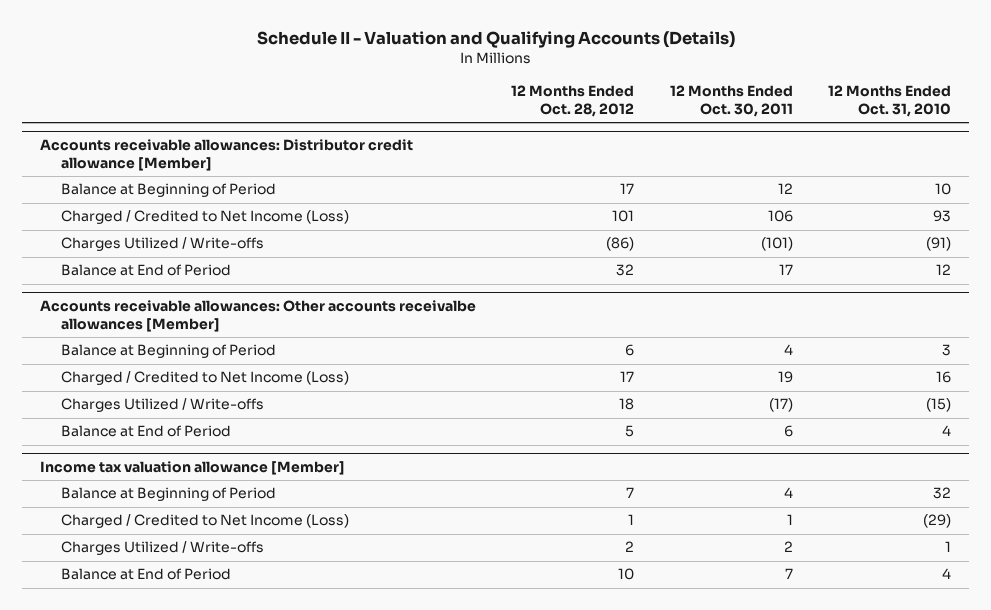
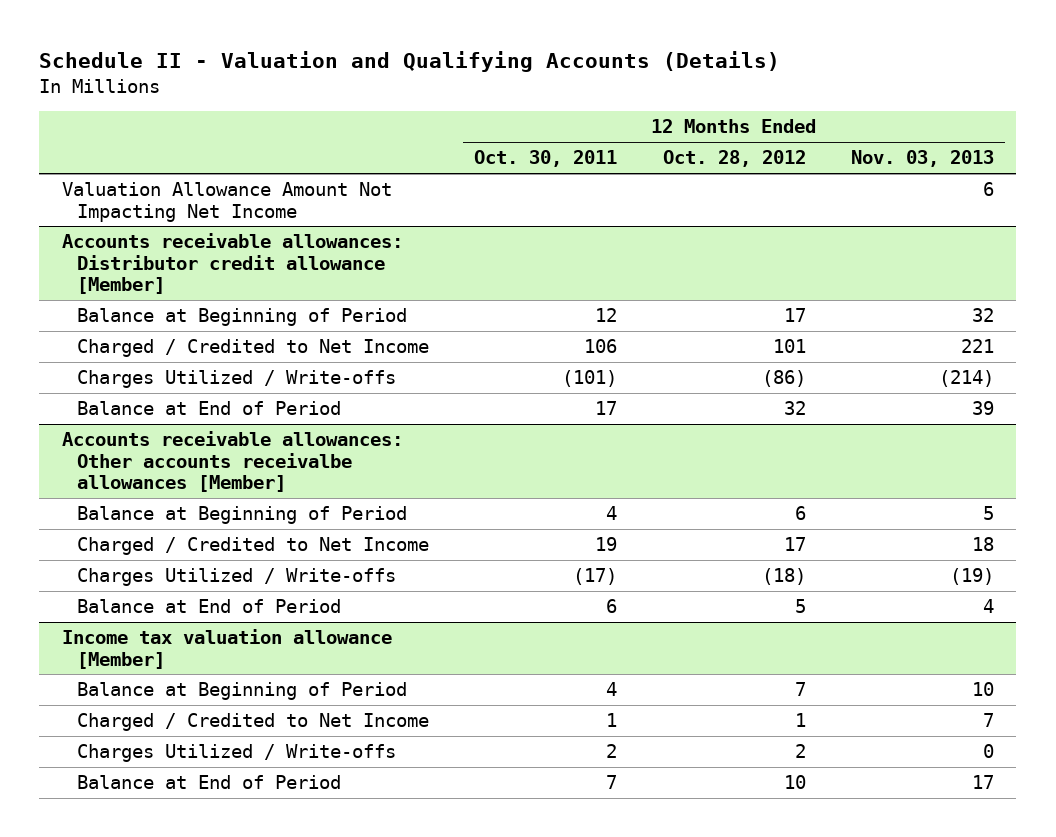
- | 12 Months Ended Oct. 28, 2012 | 12 Months Ended Oct. 30, 2011 | 12 Months Ended Oct. 31, 2010
+ | 12 Months Ended Oct. 30, 2011 | 12 Months Ended Oct. 28, 2012 | 12 Months Ended Nov. 03, 2013
+ Valuation Allowance Amount Not Impacting Net Income | | | 6
@ Accounts receivable allowances: Distributor credit allowance [Member]
- Charged / Credited to Net Income (Loss) | 101 | 106 | 93
+ Charged / Credited to Net Income | 106 | 101 | 221
@ Accounts receivable allowances: Other accounts receivalbe allowances [Member]
- Charged / Credited to Net Income (Loss) | 17 | 19 | 16
- Charges Utilized / Write-offs | 18 | (17) | (15)
+ Charged / Credited to Net Income | 19 | 17 | 18
+ Charges Utilized / Write-offs | (17) | (18) | (19)
@ Income tax valuation allowance [Member]
- Charged / Credited to Net Income (Loss) | 1 | 1 | (29)
+ Charged / Credited to Net Income | 1 | 1 | 7

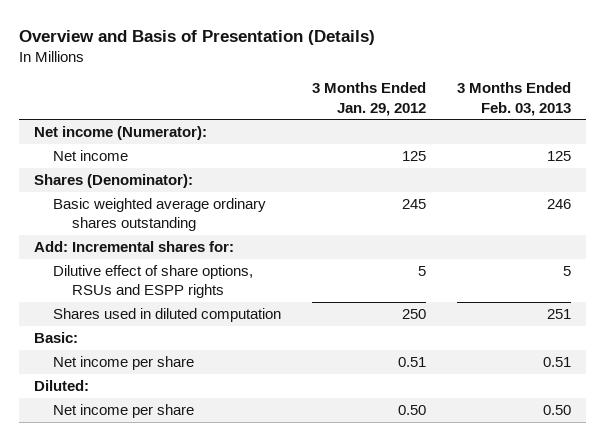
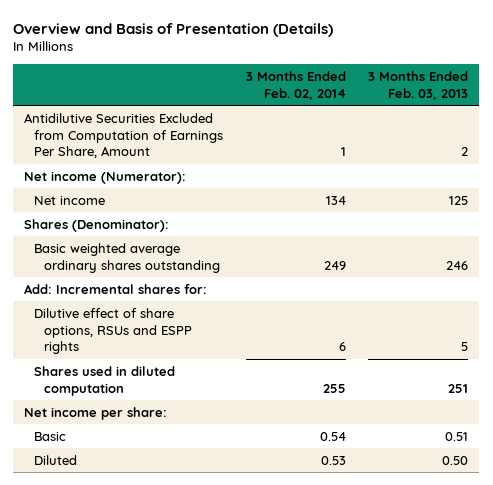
- | 3 Months Ended Jan. 29, 2012 | 3 Months Ended Feb. 03, 2013
+ | 3 Months Ended Feb. 02, 2014 | 3 Months Ended Feb. 03, 2013
+ Antidilutive Securities Excluded from Computation of Earnings Per Share, Amount | 1 | 2
- Basic:
- Net income per share | 0.51 | 0.51
- Diluted:
- Net income per share | 0.50 | 0.50
+ Net income per share:
+ Basic | 0.54 | 0.51
+ Diluted | 0.53 | 0.50

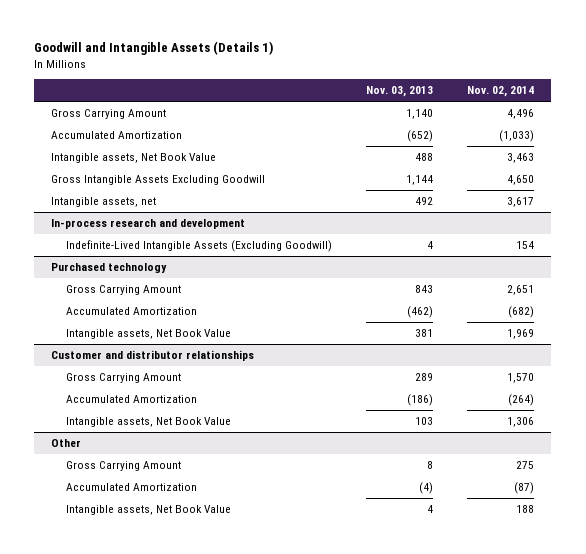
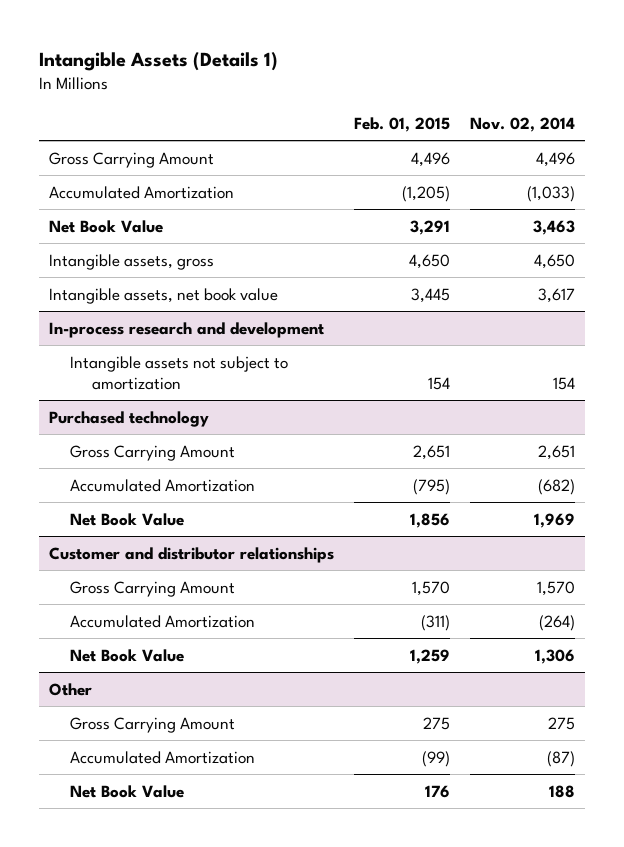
- Goodwill and Intangible Assets (Details 1)
+ Intangible Assets (Details 1)
- | Nov. 03, 2013 | Nov. 02, 2014
+ | Feb. 01, 2015 | Nov. 02, 2014
- Intangible assets, Net Book Value | 488 | 3,463
- Gross Intangible Assets Excluding Goodwill | 1,144 | 4,650
- Intangible assets, net | 492 | 3,617
+ Net Book Value | 3,291 | 3,463
+ Intangible assets, gross | 4,650 | 4,650
+ Intangible assets, net book value | 3,445 | 3,617
@ In-process research and development
- Indefinite-Lived Intangible Assets (Excluding Goodwill) | 4 | 154
+ Intangible assets not subject to amortization | 154 | 154
@ Purchased technology
- Intangible assets, Net Book Value | 381 | 1,969
+ Net Book Value | 1,856 | 1,969
@ Customer and distributor relationships
- Intangible assets, Net Book Value | 103 | 1,306
+ Net Book Value | 1,259 | 1,306
@ Other
- Intangible assets, Net Book Value | 4 | 188
+ Net Book Value | 176 | 188

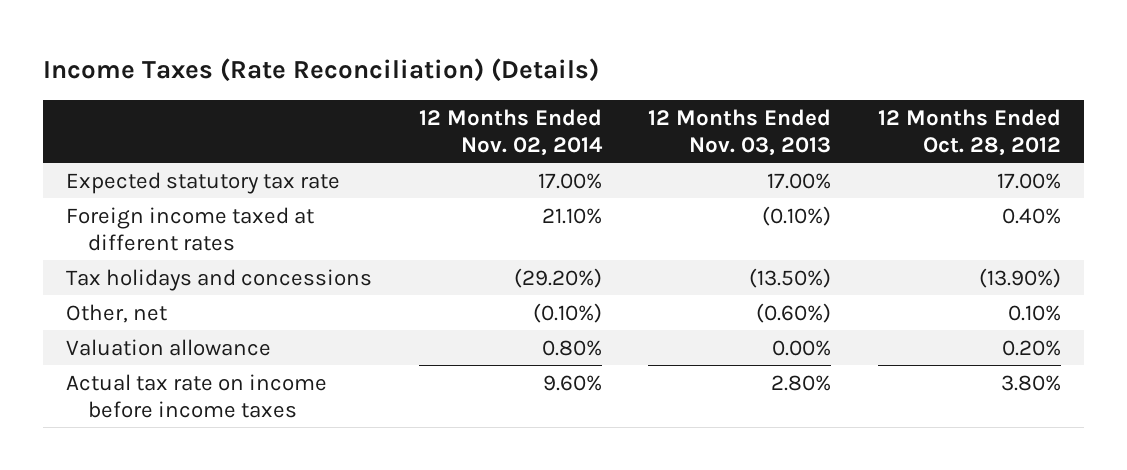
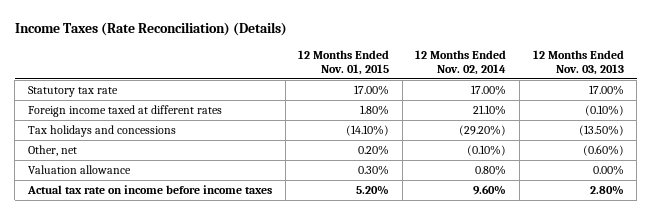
- | 12 Months Ended Nov. 02, 2014 | 12 Months Ended Nov. 03, 2013 | 12 Months Ended Oct. 28, 2012
+ | 12 Months Ended Nov. 01, 2015 | 12 Months Ended Nov. 02, 2014 | 12 Months Ended Nov. 03, 2013
- Expected statutory tax rate | 17.00% | 17.00% | 17.00%
+ Statutory tax rate | 17.00% | 17.00% | 17.00%

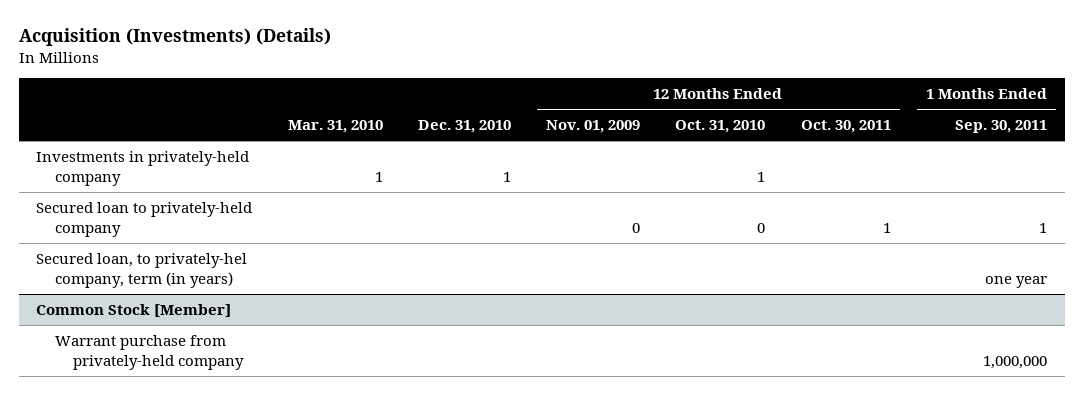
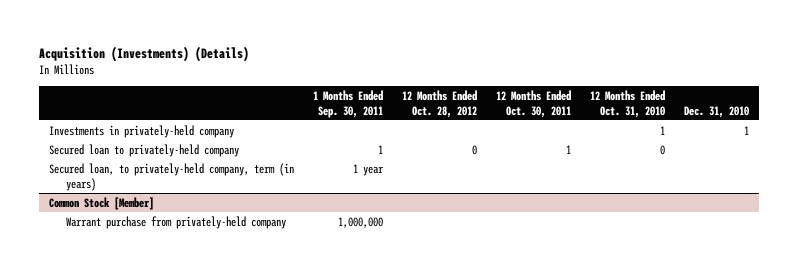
- | Mar. 31, 2010 | Dec. 31, 2010 | 12 Months Ended Nov. 01, 2009 | 12 Months Ended Oct. 31, 2010 | 12 Months Ended Oct. 30, 2011 | 1 Months Ended Sep. 30, 2011
+ | 1 Months Ended Sep. 30, 2011 | 12 Months Ended Oct. 28, 2012 | 12 Months Ended Oct. 30, 2011 | 12 Months Ended Oct. 31, 2010 | Dec. 31, 2010
- Secured loan, to privately-hel company, term (in years) | | | | | | one year
+ Secured loan, to privately-held company, term (in years) | 1 year | | | |

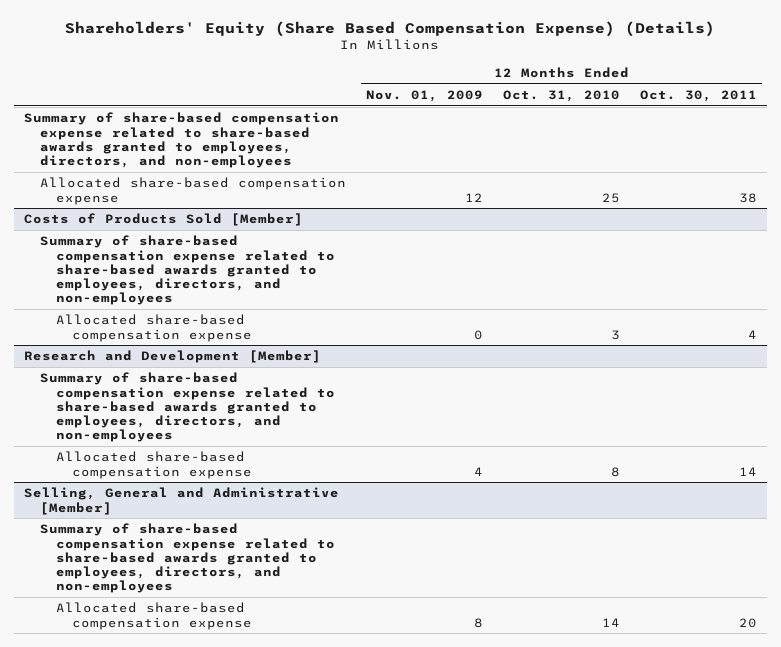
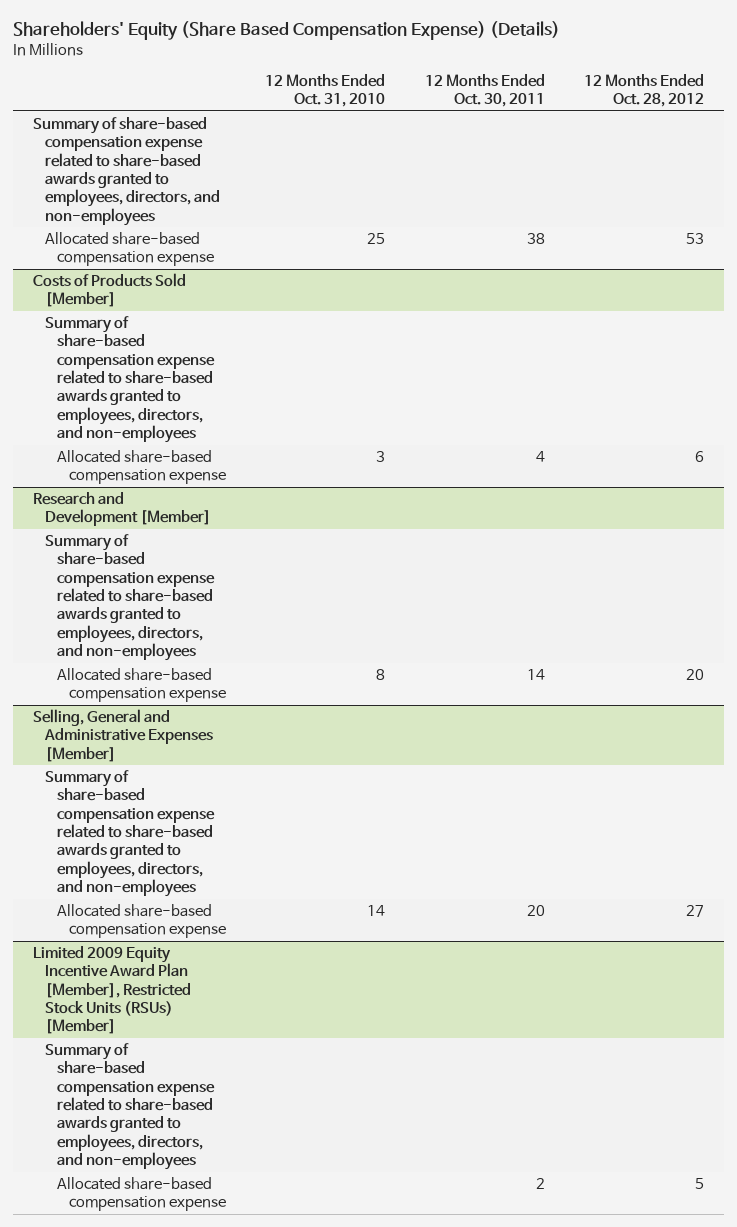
- | 12 Months Ended Nov. 01, 2009 | 12 Months Ended Oct. 31, 2010 | 12 Months Ended Oct. 30, 2011
+ | 12 Months Ended Oct. 31, 2010 | 12 Months Ended Oct. 30, 2011 | 12 Months Ended Oct. 28, 2012
- Selling, General and Administrative [Member]
+ Selling, General and Administrative Expenses [Member]
+ Limited 2009 Equity Incentive Award Plan [Member], Restricted Stock Units (RSUs) [Member]
+ Summary of share-based compensation expense related to share-based awards granted to employees, directors, and non-employees
+ Allocated share-based compensation expense | | 2 | 5

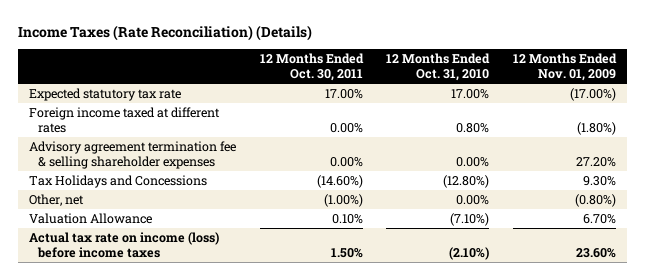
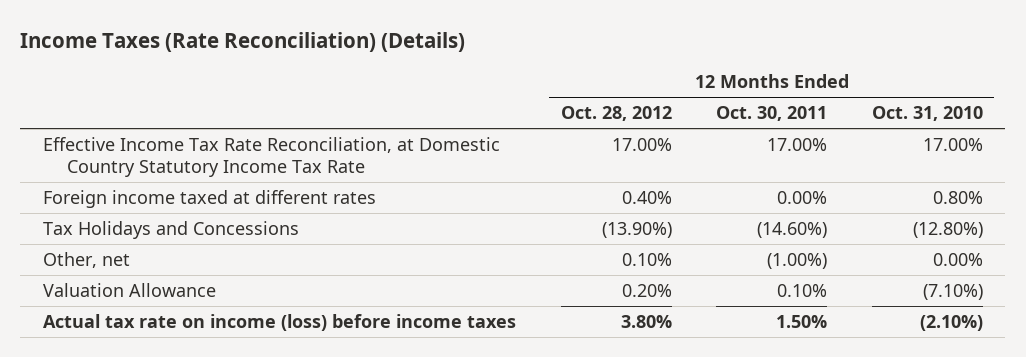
- | 12 Months Ended Oct. 30, 2011 | 12 Months Ended Oct. 31, 2010 | 12 Months Ended Nov. 01, 2009
+ | 12 Months Ended Oct. 28, 2012 | 12 Months Ended Oct. 30, 2011 | 12 Months Ended Oct. 31, 2010
- Expected statutory tax rate | 17.00% | 17.00% | (17.00%)
+ Effective Income Tax Rate Reconciliation, at Domestic Country Statutory Income Tax Rate | 17.00% | 17.00% | 17.00%
- Advisory agreement termination fee & selling shareholder expenses | 0.00% | 0.00% | 27.20%

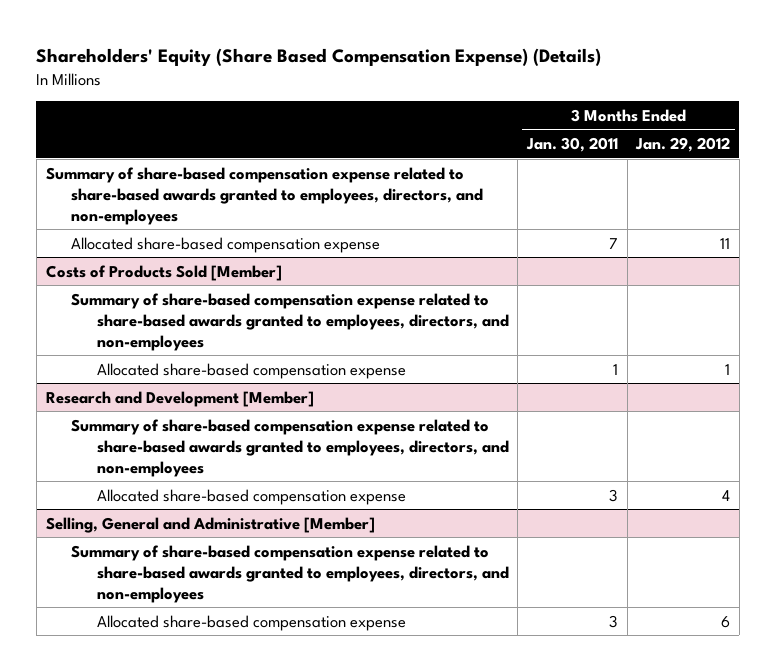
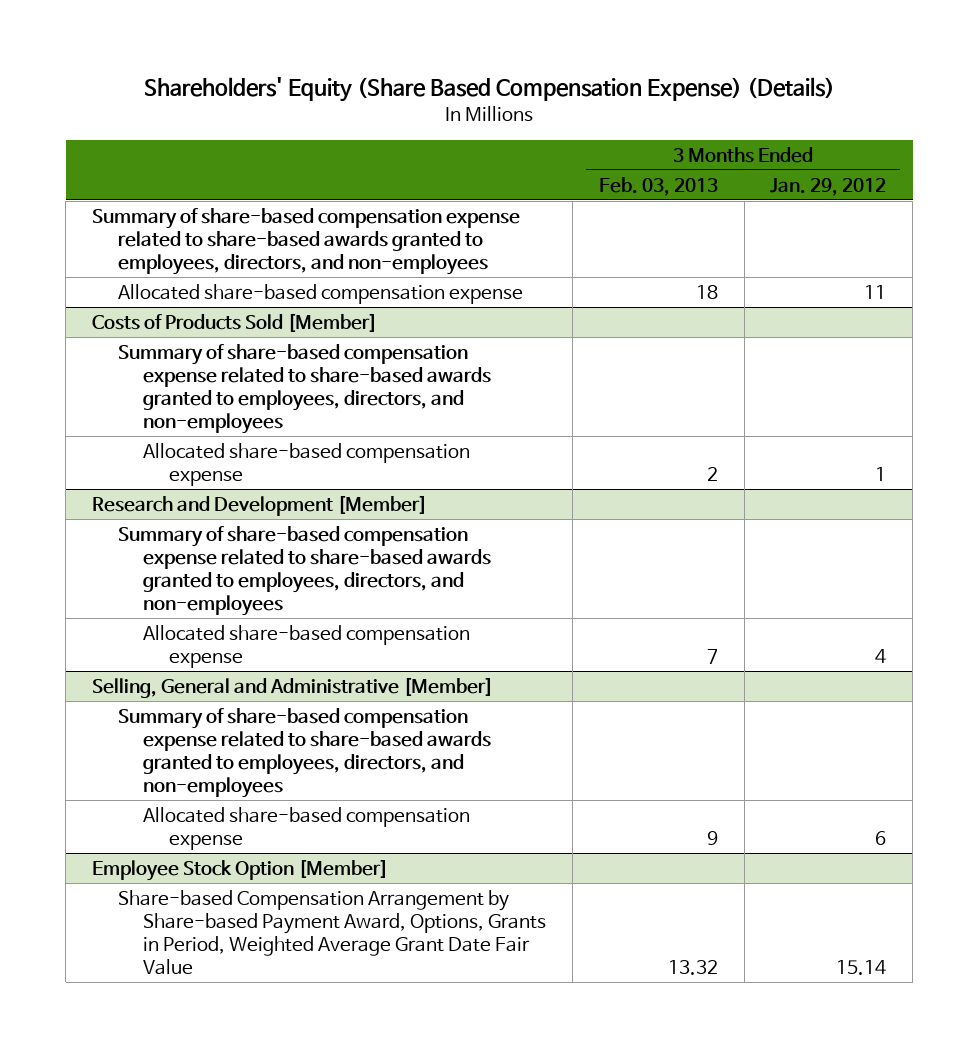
- | 3 Months Ended Jan. 30, 2011 | 3 Months Ended Jan. 29, 2012
+ | 3 Months Ended Feb. 03, 2013 | 3 Months Ended Jan. 29, 2012
+ Employee Stock Option [Member]
+ Share-based Compensation Arrangement by Share-based Payment Award, Options, Grants in Period, Weighted Average Grant Date Fair Value | 13.32 | 15.14

